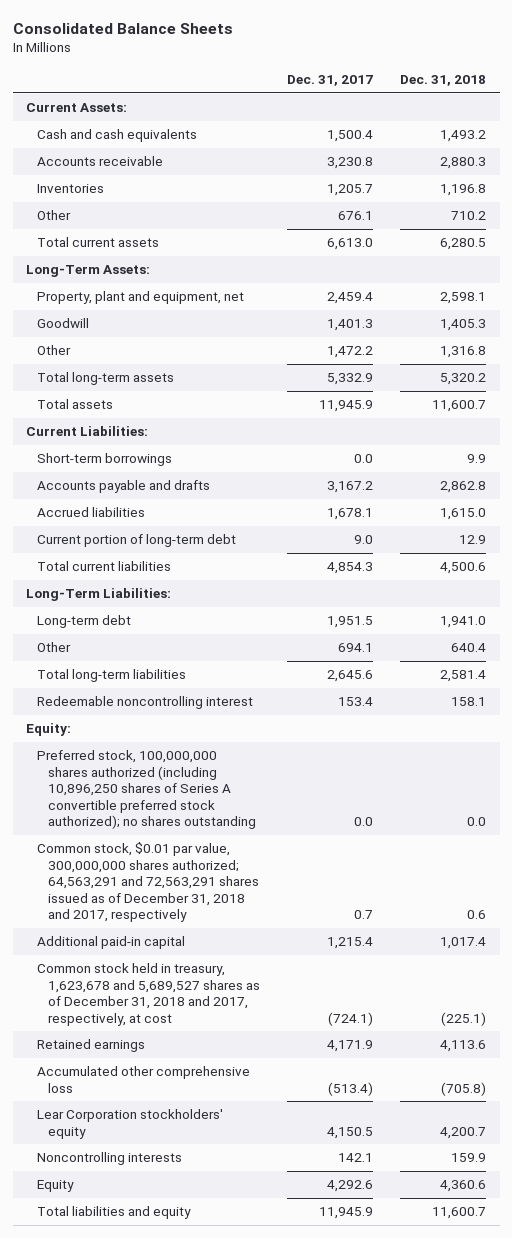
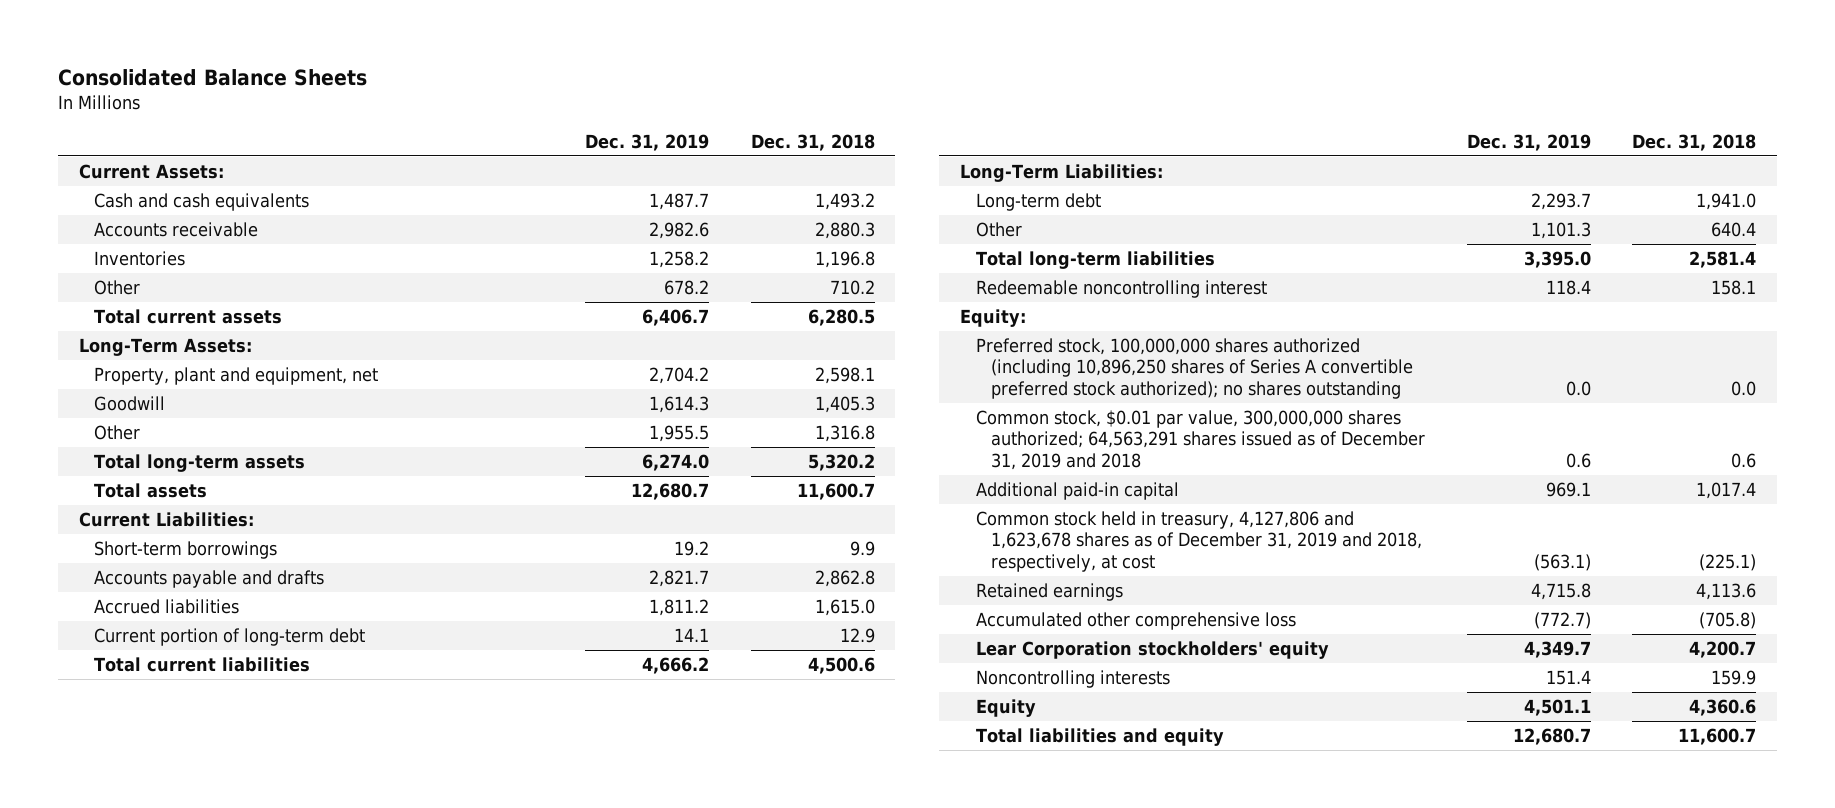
- | Dec. 31, 2017 | Dec. 31, 2018
+ | Dec. 31, 2019 | Dec. 31, 2018
- Common stock, $0.01 par value, 300,000,000 shares authorized; 64,563,291 and 72,563,291 shares issued as of December 31, 2018 and 2017, respectively | 0.7 | 0.6
+ Common stock, $0.01 par value, 300,000,000 shares authorized; 64,563,291 shares issued as of December 31, 2019 and 2018 | 0.6 | 0.6
- Common stock held in treasury, 1,623,678 and 5,689,527 shares as of December 31, 2018 and 2017, respectively, at cost | (724.1) | (225.1)
+ Common stock held in treasury, 4,127,806 and 1,623,678 shares as of December 31, 2019 and 2018, respectively, at cost | (563.1) | (225.1)

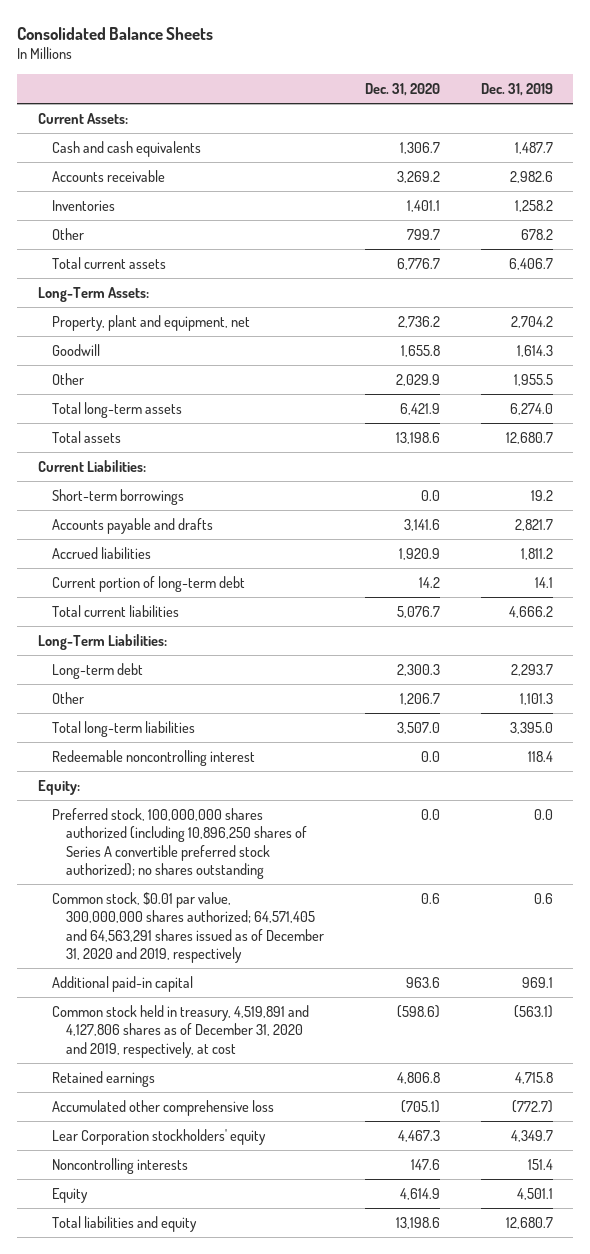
- | Dec. 31, 2019 | Dec. 31, 2018
+ | Dec. 31, 2020 | Dec. 31, 2019
- Common stock, $0.01 par value, 300,000,000 shares authorized; 64,563,291 shares issued as of December 31, 2019 and 2018 | 0.6 | 0.6
+ Common stock, $0.01 par value, 300,000,000 shares authorized; 64,571,405 and 64,563,291 shares issued as of December 31, 2020 and 2019, respectively | 0.6 | 0.6
- Common stock held in treasury, 4,127,806 and 1,623,678 shares as of December 31, 2019 and 2018, respectively, at cost | (563.1) | (225.1)
+ Common stock held in treasury, 4,519,891 and 4,127,806 shares as of December 31, 2020 and 2019, respectively, at cost | (598.6) | (563.1)

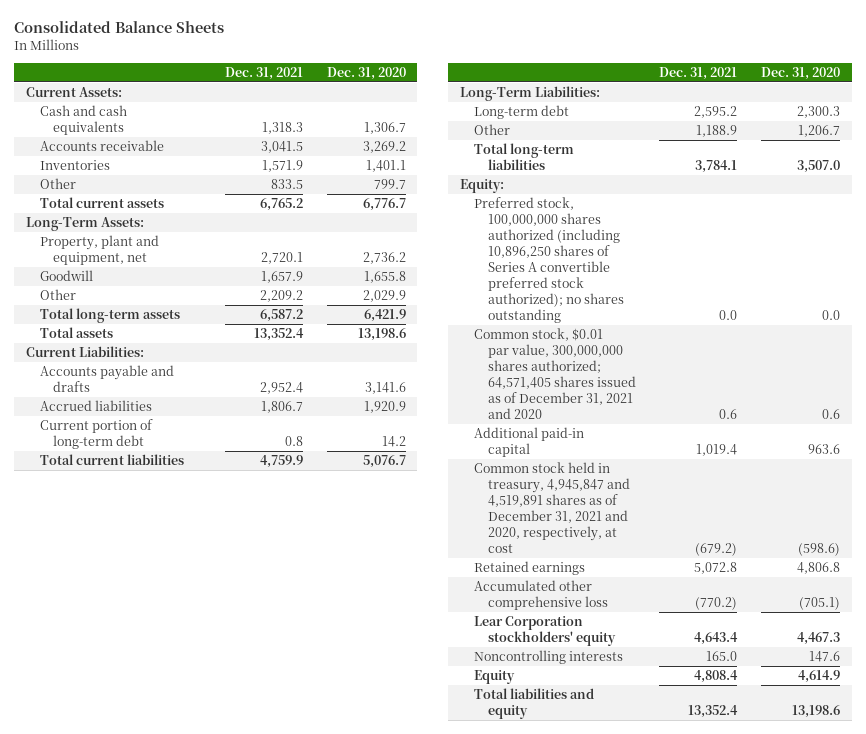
- | Dec. 31, 2020 | Dec. 31, 2019
+ | Dec. 31, 2021 | Dec. 31, 2020
- Short-term borrowings | 0.0 | 19.2
- Redeemable noncontrolling interest | 0.0 | 118.4
- Common stock, $0.01 par value, 300,000,000 shares authorized; 64,571,405 and 64,563,291 shares issued as of December 31, 2020 and 2019, respectively | 0.6 | 0.6
+ Common stock, $0.01 par value, 300,000,000 shares authorized; 64,571,405 shares issued as of December 31, 2021 and 2020 | 0.6 | 0.6
- Common stock held in treasury, 4,519,891 and 4,127,806 shares as of December 31, 2020 and 2019, respectively, at cost | (598.6) | (563.1)
+ Common stock held in treasury, 4,945,847 and 4,519,891 shares as of December 31, 2021 and 2020, respectively, at cost | (679.2) | (598.6)

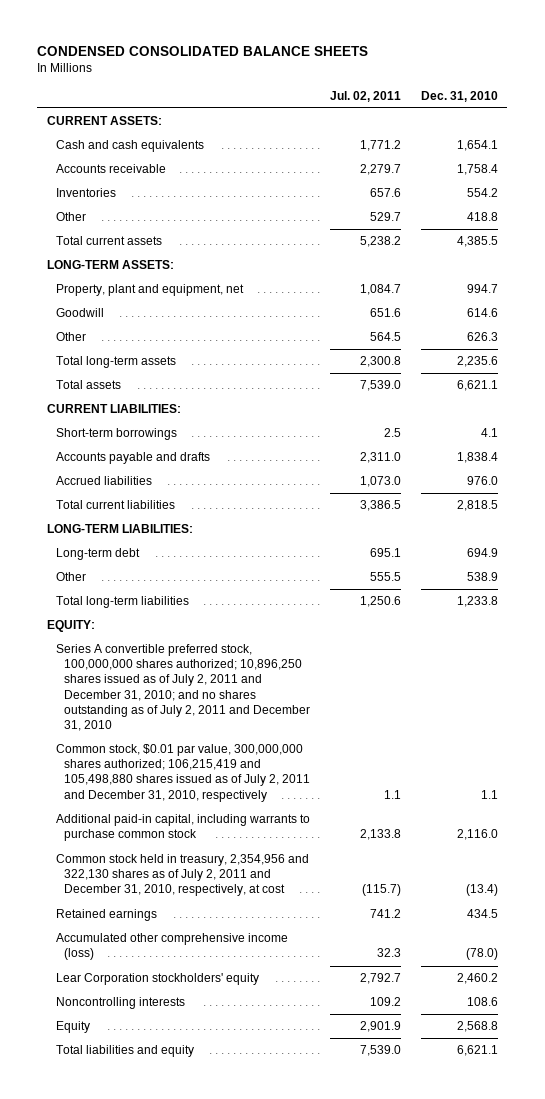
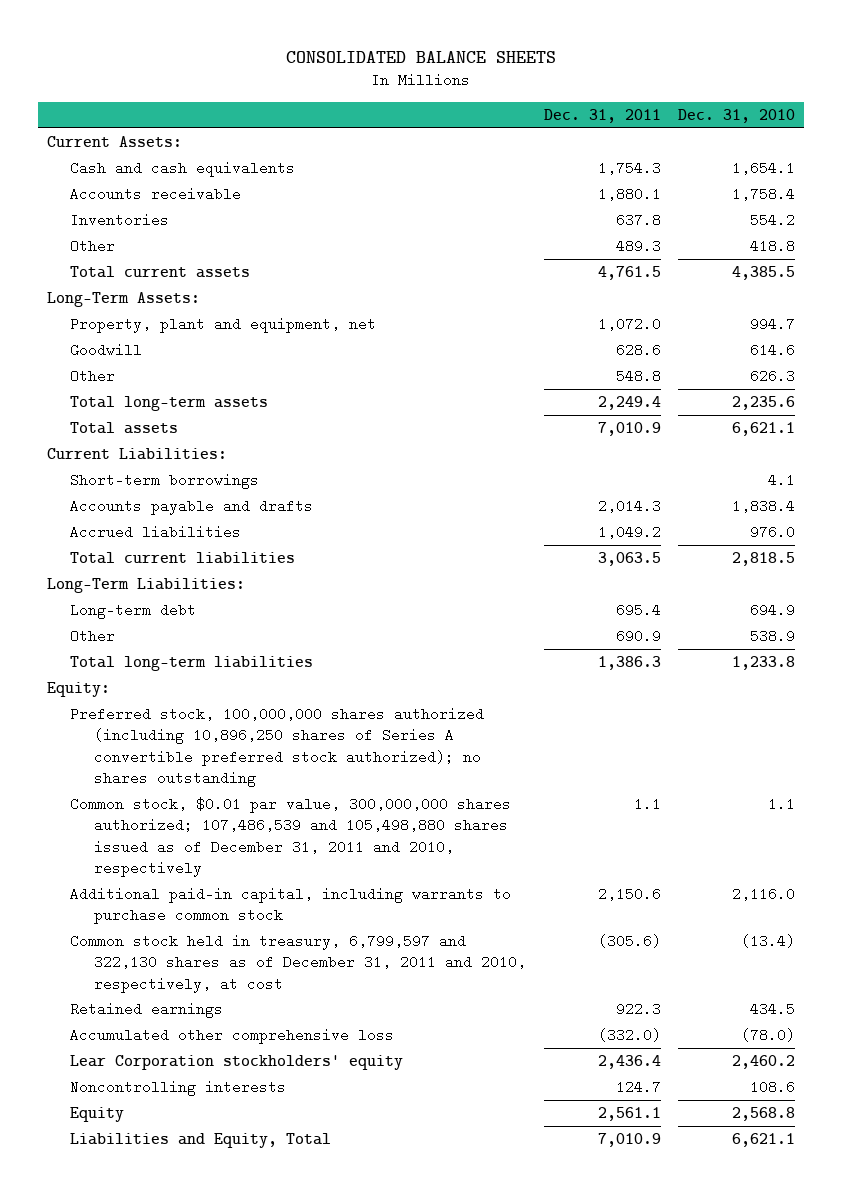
- CONDENSED CONSOLIDATED BALANCE SHEETS
+ CONSOLIDATED BALANCE SHEETS
- | Jul. 02, 2011 | Dec. 31, 2010
+ | Dec. 31, 2011 | Dec. 31, 2010
- CURRENT ASSETS:
+ Current Assets:
- LONG-TERM ASSETS:
+ Long-Term Assets:
- CURRENT LIABILITIES:
+ Current Liabilities:
- LONG-TERM LIABILITIES:
+ Long-Term Liabilities:
- EQUITY:
- Series A convertible preferred stock, 100,000,000 shares authorized; 10,896,250 shares issued as of July 2, 2011 and December 31, 2010; and no shares outstanding as of July 2, 2011 and December 31, 2010
- Common stock, $0.01 par value, 300,000,000 shares authorized; 106,215,419 and 105,498,880 shares issued as of July 2, 2011 and December 31, 2010, respectively | 1.1 | 1.1
+ Equity:
+ Preferred stock, 100,000,000 shares authorized (including 10,896,250 shares of Series A convertible preferred stock authorized); no shares outstanding
+ Common stock, $0.01 par value, 300,000,000 shares authorized; 107,486,539 and 105,498,880 shares issued as of December 31, 2011 and 2010, respectively | 1.1 | 1.1
- Common stock held in treasury, 2,354,956 and 322,130 shares as of July 2, 2011 and December 31, 2010, respectively, at cost | (115.7) | (13.4)
+ Common stock held in treasury, 6,799,597 and 322,130 shares as of December 31, 2011 and 2010, respectively, at cost | (305.6) | (13.4)
- Accumulated other comprehensive income (loss) | 32.3 | (78.0)
+ Accumulated other comprehensive loss | (332.0) | (78.0)
- Total liabilities and equity | 7,539.0 | 6,621.1
+ Liabilities and Equity, Total | 7,010.9 | 6,621.1

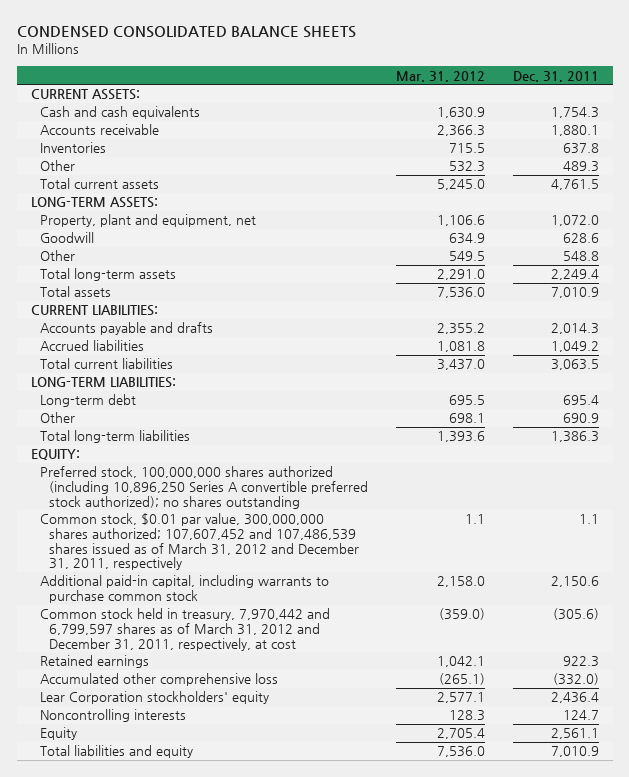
- CONSOLIDATED BALANCE SHEETS
+ CONDENSED CONSOLIDATED BALANCE SHEETS
- | Dec. 31, 2011 | Dec. 31, 2010
+ | Mar. 31, 2012 | Dec. 31, 2011
- Current Assets:
+ CURRENT ASSETS:
- Long-Term Assets:
+ LONG-TERM ASSETS:
- Current Liabilities:
- Short-term borrowings | | 4.1
+ CURRENT LIABILITIES:
- Long-Term Liabilities:
+ LONG-TERM LIABILITIES:
- Equity:
- Preferred stock, 100,000,000 shares authorized (including 10,896,250 shares of Series A convertible preferred stock authorized); no shares outstanding
- Common stock, $0.01 par value, 300,000,000 shares authorized; 107,486,539 and 105,498,880 shares issued as of December 31, 2011 and 2010, respectively | 1.1 | 1.1
+ EQUITY:
+ Preferred stock, 100,000,000 shares authorized (including 10,896,250 Series A convertible preferred stock authorized); no shares outstanding
+ Common stock, $0.01 par value, 300,000,000 shares authorized; 107,607,452 and 107,486,539 shares issued as of March 31, 2012 and December 31, 2011, respectively | 1.1 | 1.1
- Common stock held in treasury, 6,799,597 and 322,130 shares as of December 31, 2011 and 2010, respectively, at cost | (305.6) | (13.4)
+ Common stock held in treasury, 7,970,442 and 6,799,597 shares as of March 31, 2012 and December 31, 2011, respectively, at cost | (359.0) | (305.6)
- Liabilities and Equity, Total | 7,010.9 | 6,621.1
+ Total liabilities and equity | 7,536.0 | 7,010.9

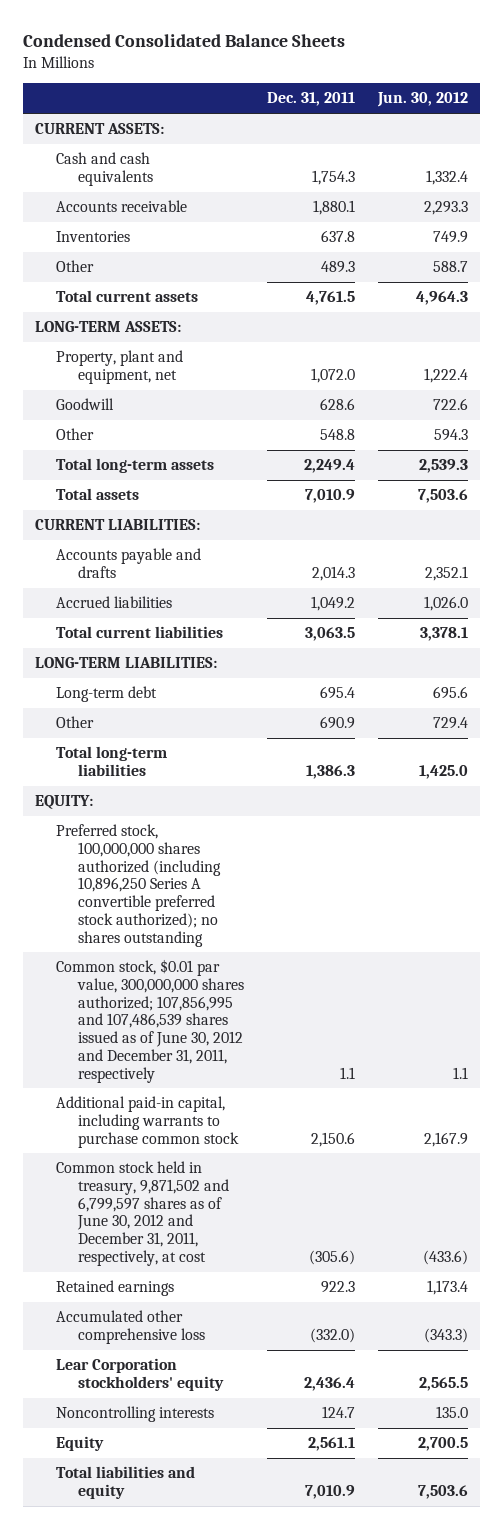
- CONDENSED CONSOLIDATED BALANCE SHEETS
+ Condensed Consolidated Balance Sheets
- | Mar. 31, 2012 | Dec. 31, 2011
+ | Dec. 31, 2011 | Jun. 30, 2012
- Common stock, $0.01 par value, 300,000,000 shares authorized; 107,607,452 and 107,486,539 shares issued as of March 31, 2012 and December 31, 2011, respectively | 1.1 | 1.1
+ Common stock, $0.01 par value, 300,000,000 shares authorized; 107,856,995 and 107,486,539 shares issued as of June 30, 2012 and December 31, 2011, respectively | 1.1 | 1.1
- Common stock held in treasury, 7,970,442 and 6,799,597 shares as of March 31, 2012 and December 31, 2011, respectively, at cost | (359.0) | (305.6)
+ Common stock held in treasury, 9,871,502 and 6,799,597 shares as of June 30, 2012 and December 31, 2011, respectively, at cost | (305.6) | (433.6)

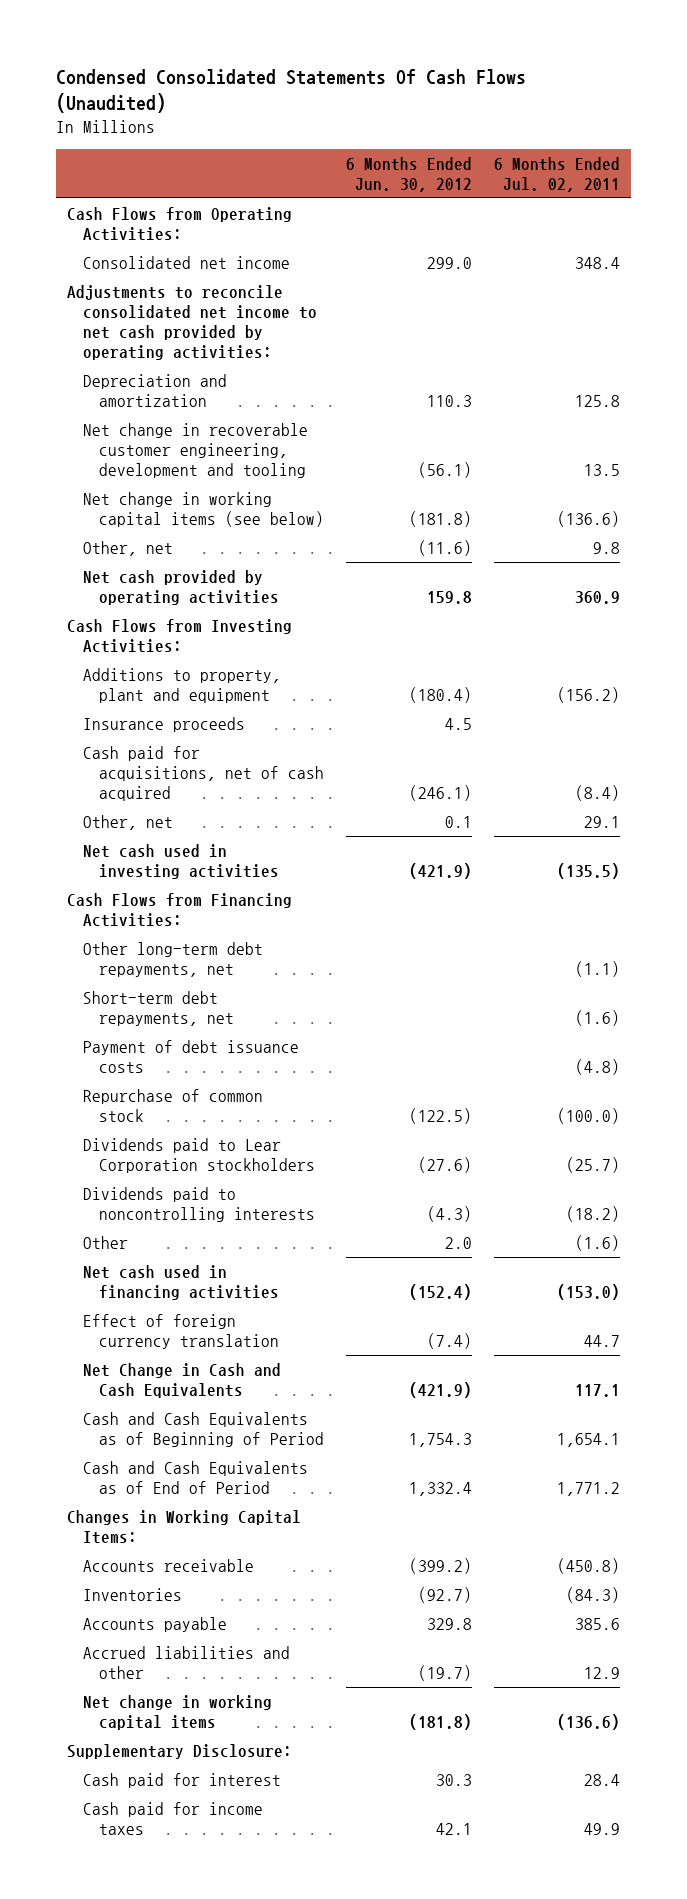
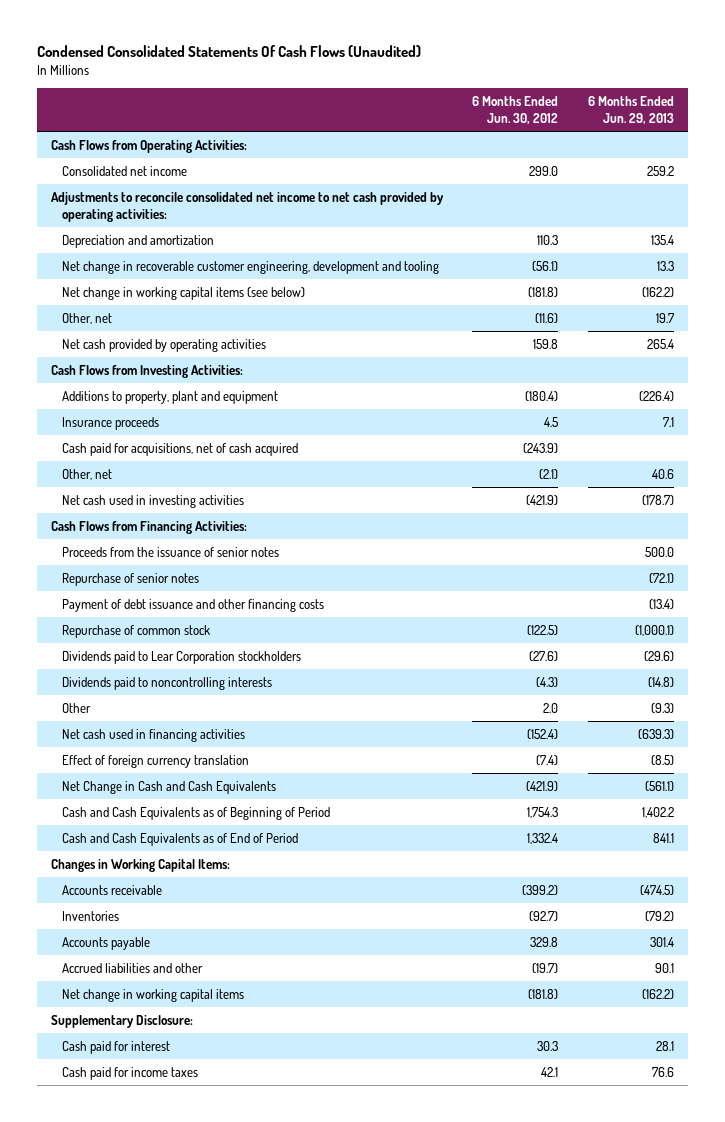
- | 6 Months Ended Jun. 30, 2012 | 6 Months Ended Jul. 02, 2011
+ | 6 Months Ended Jun. 30, 2012 | 6 Months Ended Jun. 29, 2013
- Cash paid for acquisitions, net of cash acquired | (246.1) | (8.4)
- Other, net | 0.1 | 29.1
+ Cash paid for acquisitions, net of cash acquired | (243.9) |
+ Other, net | (2.1) | 40.6
- Other long-term debt repayments, net | | (1.1)
- Short-term debt repayments, net | | (1.6)
- Payment of debt issuance costs | | (4.8)
+ Proceeds from the issuance of senior notes | | 500.0
+ Repurchase of senior notes | | (72.1)
+ Payment of debt issuance and other financing costs | | (13.4)

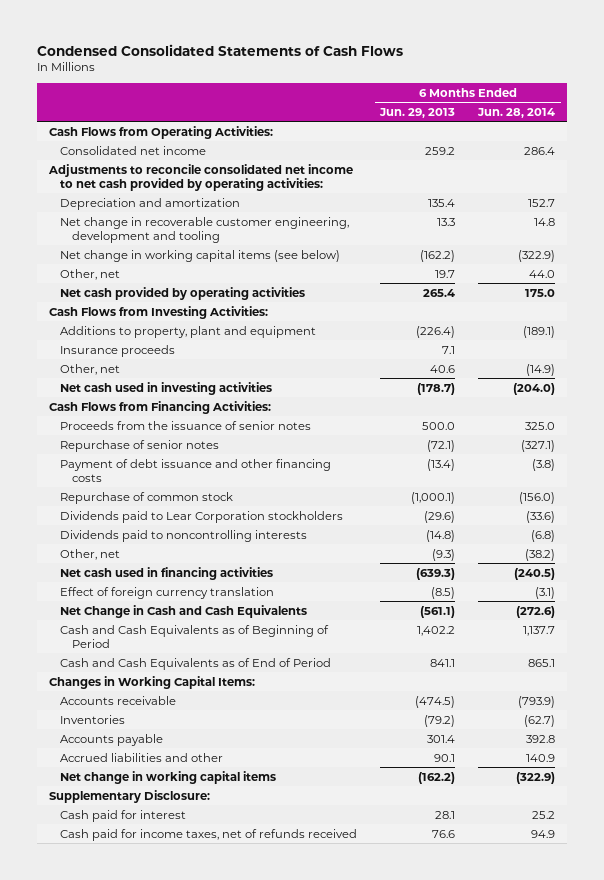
- Condensed Consolidated Statements Of Cash Flows (Unaudited)
+ Condensed Consolidated Statements of Cash Flows
- | 6 Months Ended Jun. 30, 2012 | 6 Months Ended Jun. 29, 2013
+ | 6 Months Ended Jun. 29, 2013 | 6 Months Ended Jun. 28, 2014
- Cash paid for acquisitions, net of cash acquired | (243.9) |
- Other | 2.0 | (9.3)
+ Other, net | (9.3) | (38.2)
- Cash paid for income taxes | 42.1 | 76.6
+ Cash paid for income taxes, net of refunds received | 76.6 | 94.9

